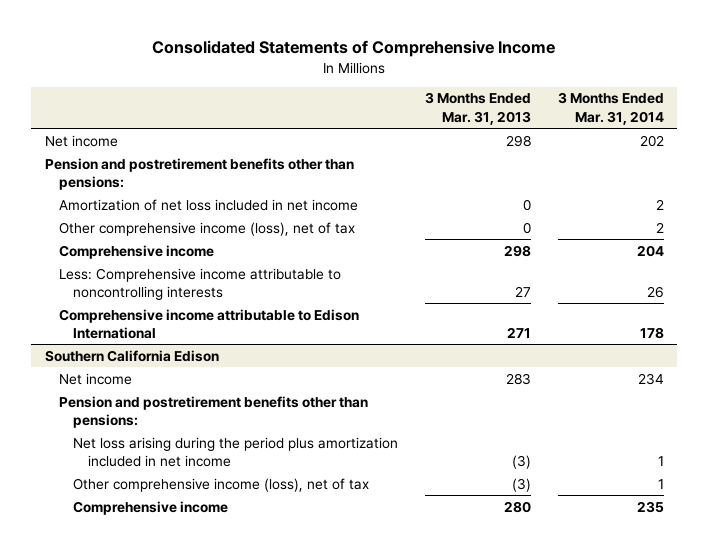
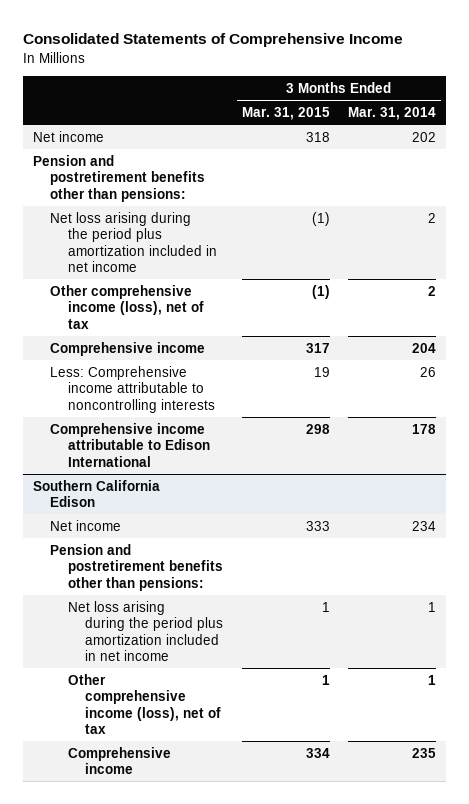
- | 3 Months Ended Mar. 31, 2013 | 3 Months Ended Mar. 31, 2014
+ | 3 Months Ended Mar. 31, 2015 | 3 Months Ended Mar. 31, 2014
- Amortization of net loss included in net income | 0 | 2
+ Net loss arising during the period plus amortization included in net income | (1) | 2

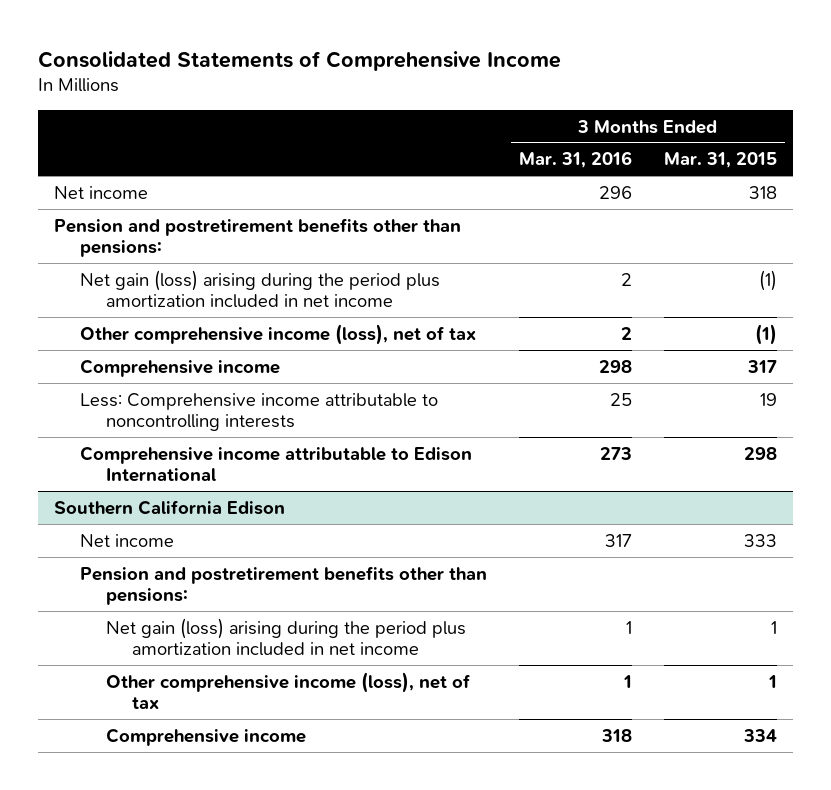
- | 3 Months Ended Mar. 31, 2015 | 3 Months Ended Mar. 31, 2014
+ | 3 Months Ended Mar. 31, 2016 | 3 Months Ended Mar. 31, 2015
- Net loss arising during the period plus amortization included in net income | (1) | 2
+ Net gain (loss) arising during the period plus amortization included in net income | 2 | (1)
@ Southern California Edison
- Net loss arising during the period plus amortization included in net income | 1 | 1
+ Net gain (loss) arising during the period plus amortization included in net income | 1 | 1

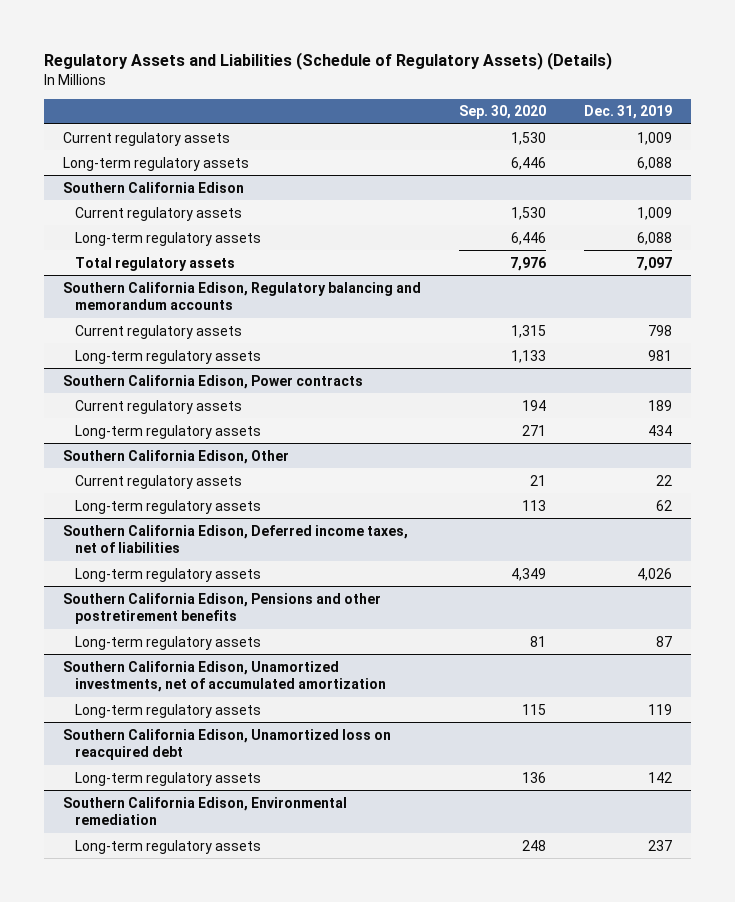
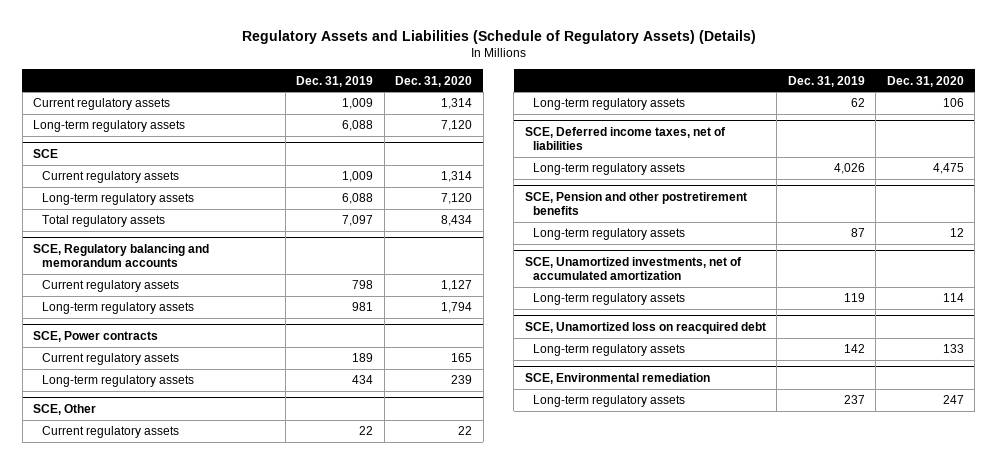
- | Sep. 30, 2020 | Dec. 31, 2019
+ | Dec. 31, 2019 | Dec. 31, 2020
- Southern California Edison
+ SCE
- Southern California Edison, Regulatory balancing and memorandum accounts
+ SCE, Regulatory balancing and memorandum accounts
- Southern California Edison, Power contracts
+ SCE, Power contracts
- Southern California Edison, Other
+ SCE, Other
- Southern California Edison, Deferred income taxes, net of liabilities
+ SCE, Deferred income taxes, net of liabilities
- Southern California Edison, Pensions and other postretirement benefits
+ SCE, Pension and other postretirement benefits
- Southern California Edison, Unamortized investments, net of accumulated amortization
+ SCE, Unamortized investments, net of accumulated amortization
- Southern California Edison, Unamortized loss on reacquired debt
+ SCE, Unamortized loss on reacquired debt
- Southern California Edison, Environmental remediation
+ SCE, Environmental remediation

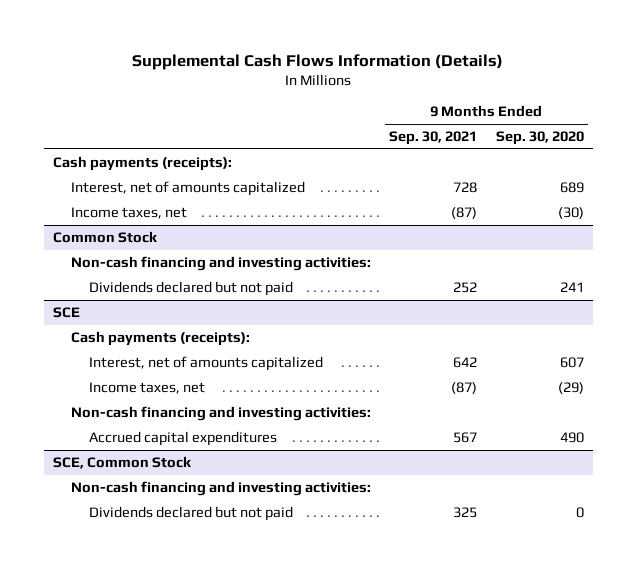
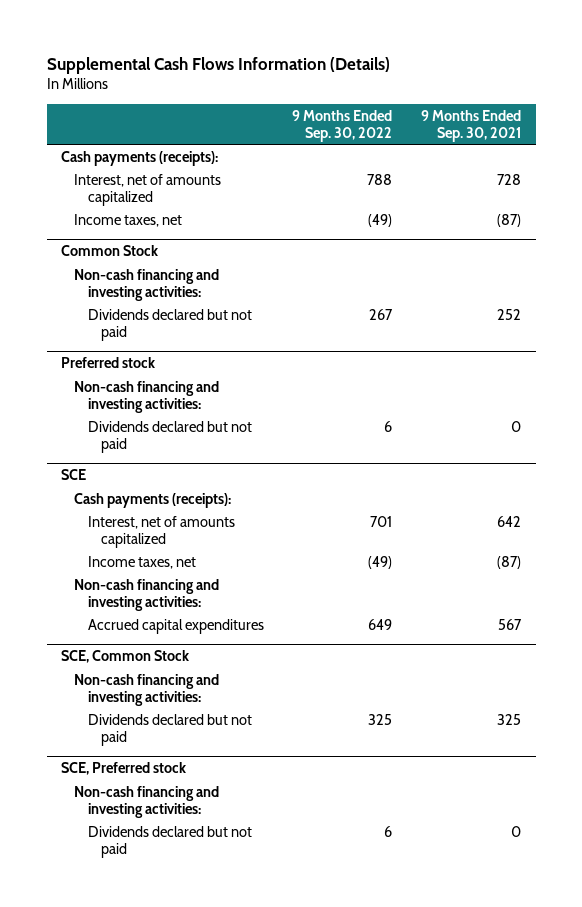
- | 9 Months Ended Sep. 30, 2021 | 9 Months Ended Sep. 30, 2020
+ | 9 Months Ended Sep. 30, 2022 | 9 Months Ended Sep. 30, 2021
+ Preferred stock
+ Non-cash financing and investing activities:
+ Dividends declared but not paid | 6 | 0
+ SCE, Preferred stock
+ Non-cash financing and investing activities:
+ Dividends declared but not paid | 6 | 0

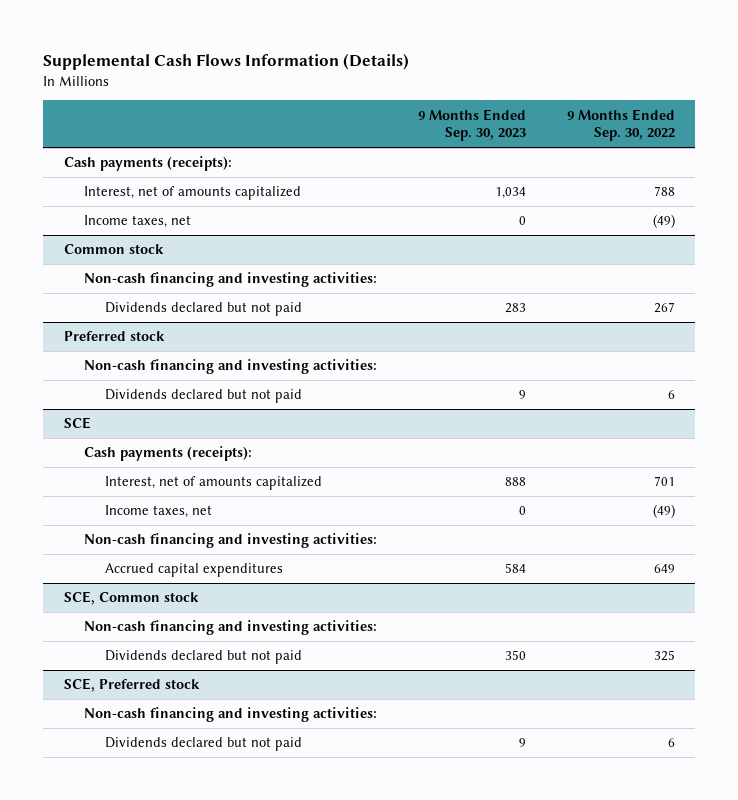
- | 9 Months Ended Sep. 30, 2022 | 9 Months Ended Sep. 30, 2021
+ | 9 Months Ended Sep. 30, 2023 | 9 Months Ended Sep. 30, 2022
- Common Stock
+ Common stock
- SCE, Common Stock
+ SCE, Common stock

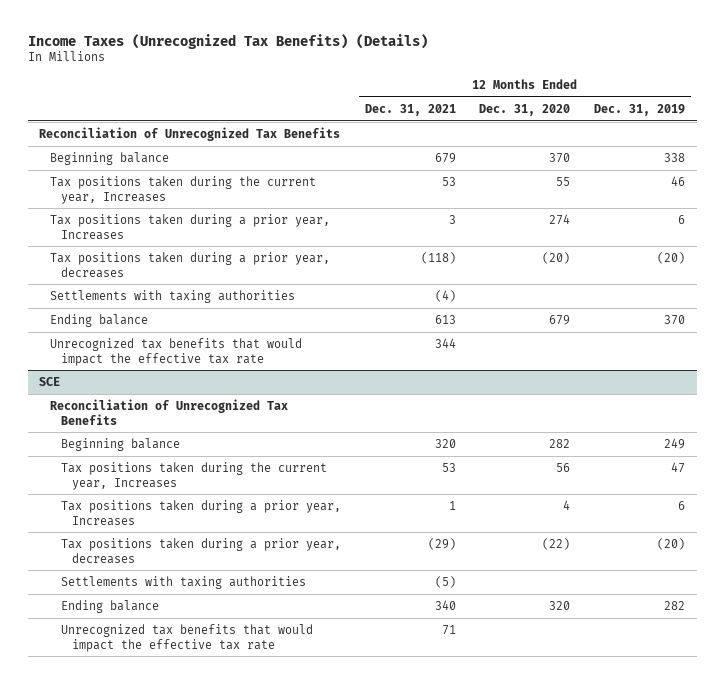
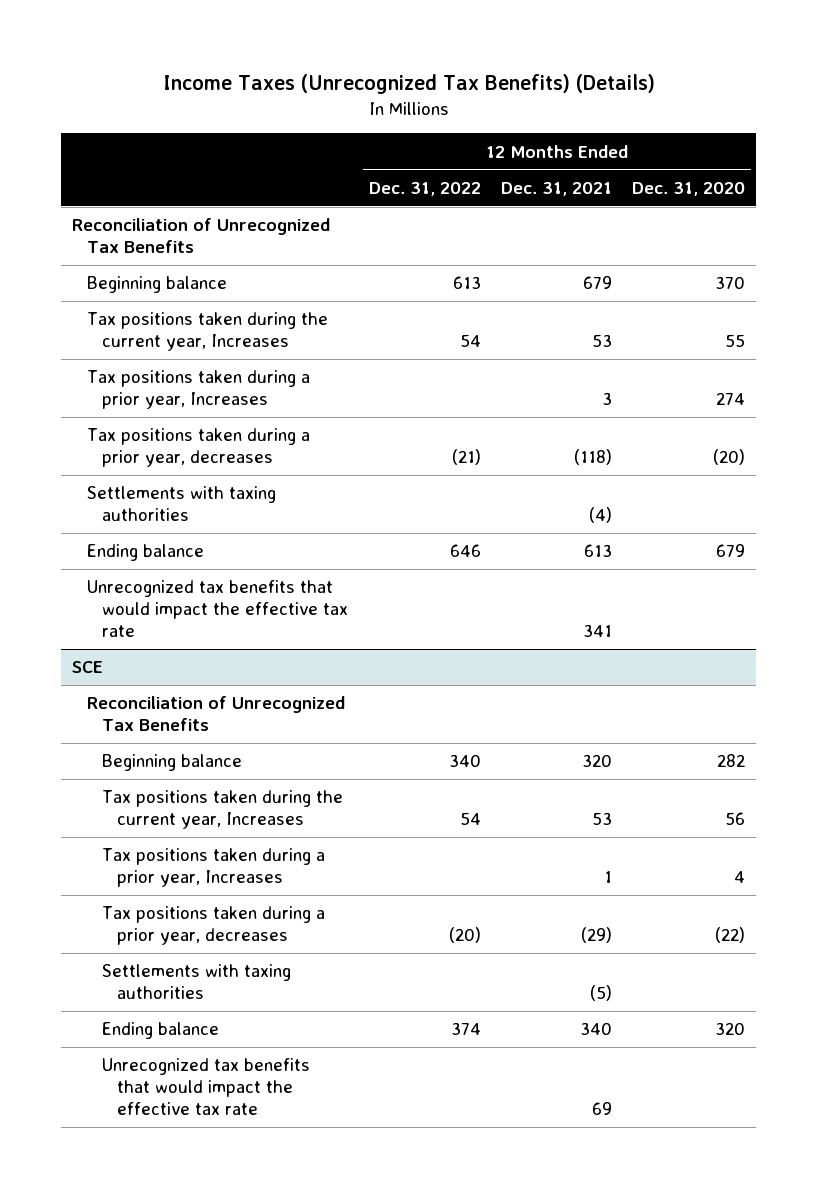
- | 12 Months Ended Dec. 31, 2021 | 12 Months Ended Dec. 31, 2020 | 12 Months Ended Dec. 31, 2019
+ | 12 Months Ended Dec. 31, 2022 | 12 Months Ended Dec. 31, 2021 | 12 Months Ended Dec. 31, 2020
- Unrecognized tax benefits that would impact the effective tax rate | 344 | |
+ Unrecognized tax benefits that would impact the effective tax rate | | 341 |
@ SCE
- Unrecognized tax benefits that would impact the effective tax rate | 71 | |
+ Unrecognized tax benefits that would impact the effective tax rate | | 69 |

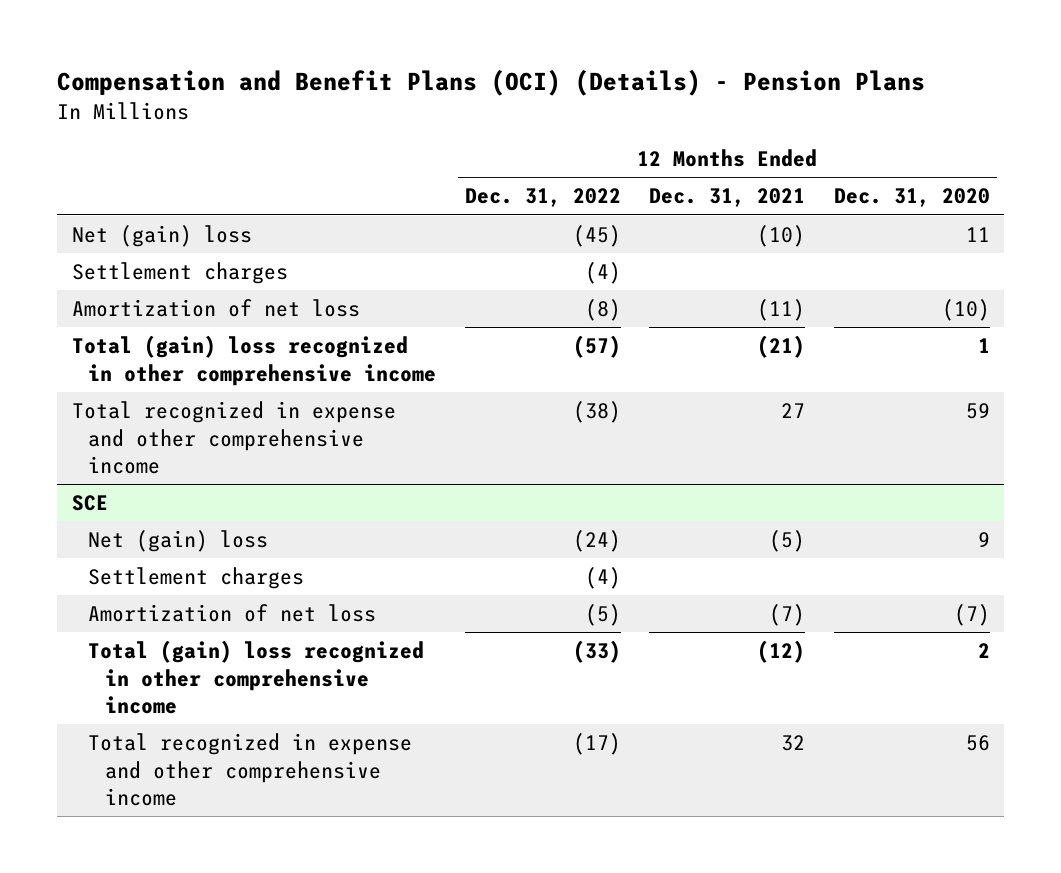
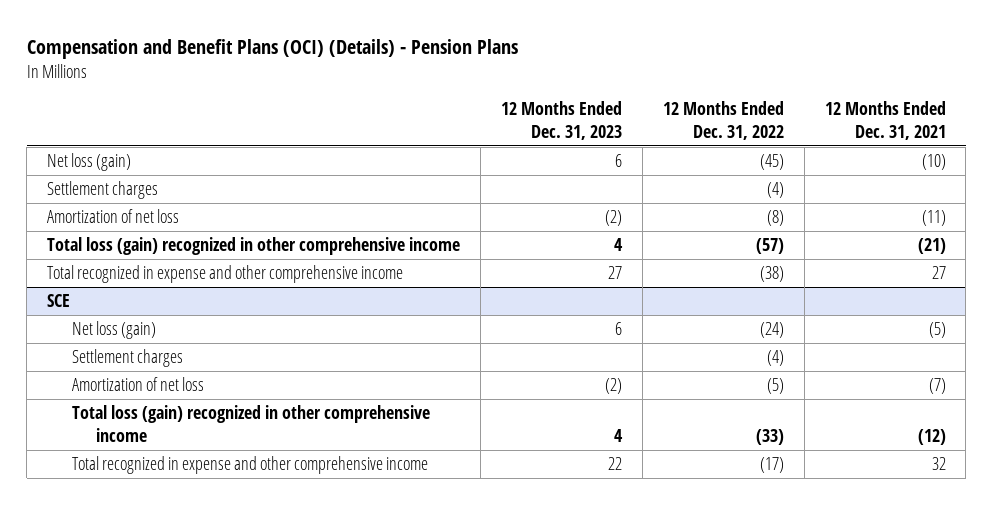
- | 12 Months Ended Dec. 31, 2022 | 12 Months Ended Dec. 31, 2021 | 12 Months Ended Dec. 31, 2020
+ | 12 Months Ended Dec. 31, 2023 | 12 Months Ended Dec. 31, 2022 | 12 Months Ended Dec. 31, 2021
- Net (gain) loss | (45) | (10) | 11
+ Net loss (gain) | 6 | (45) | (10)
- Total (gain) loss recognized in other comprehensive income | (57) | (21) | 1
+ Total loss (gain) recognized in other comprehensive income | 4 | (57) | (21)
@ SCE
- Net (gain) loss | (24) | (5) | 9
+ Net loss (gain) | 6 | (24) | (5)
- Total (gain) loss recognized in other comprehensive income | (33) | (12) | 2
+ Total loss (gain) recognized in other comprehensive income | 4 | (33) | (12)

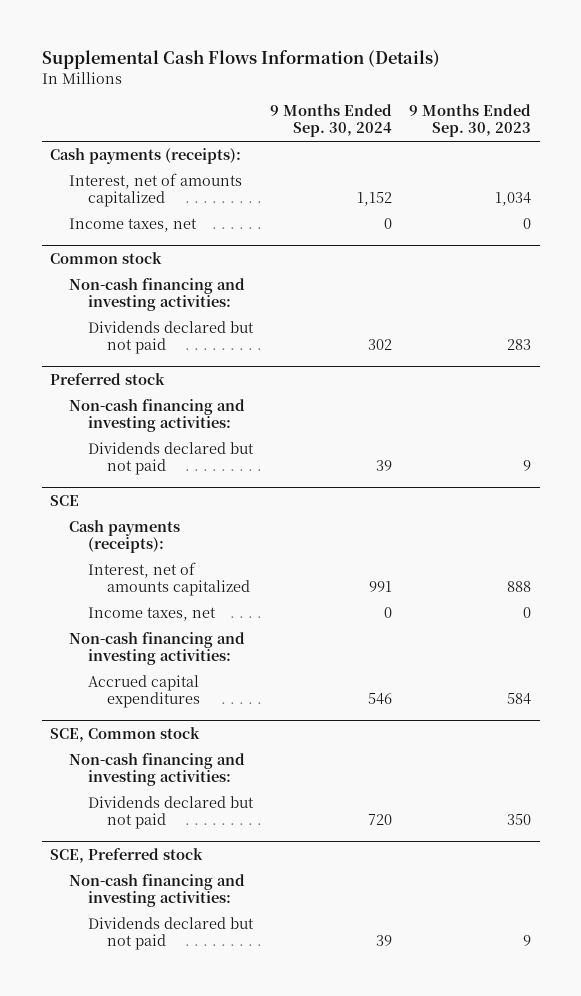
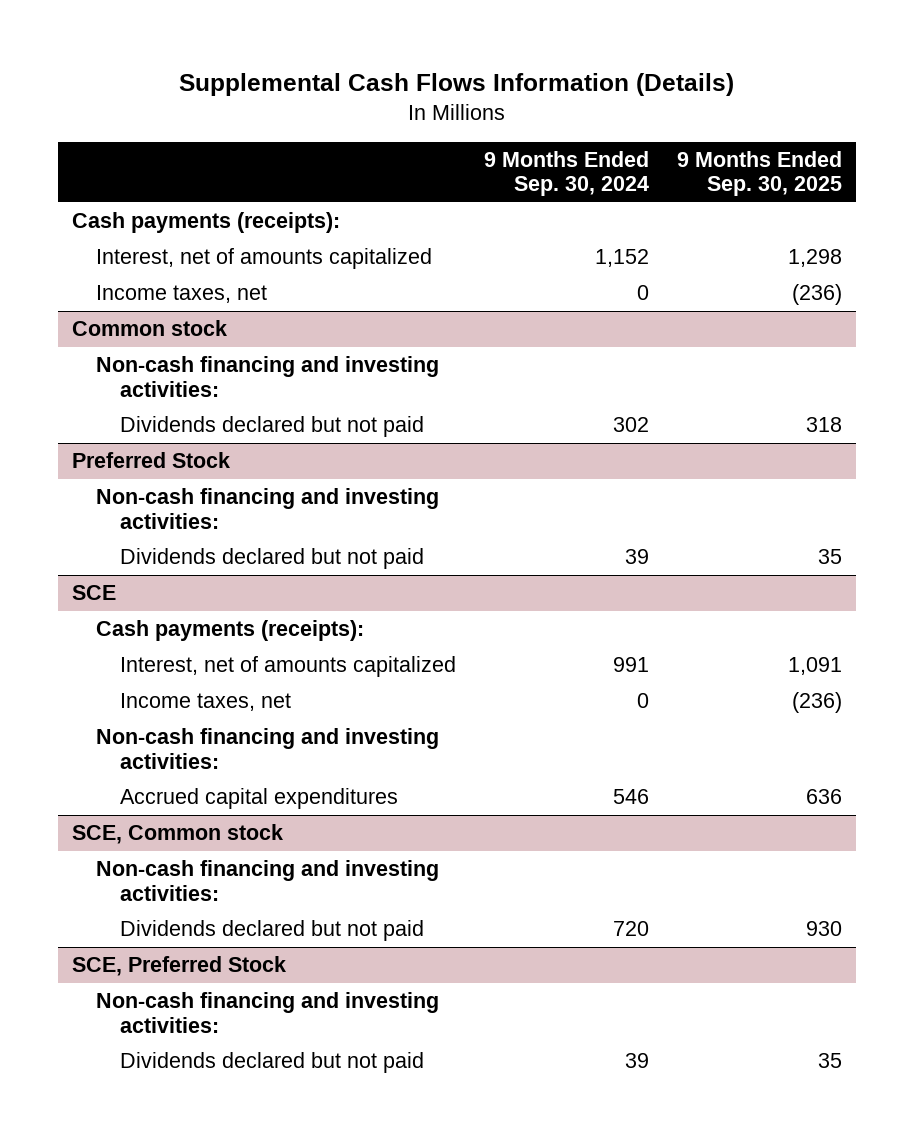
- | 9 Months Ended Sep. 30, 2024 | 9 Months Ended Sep. 30, 2023
+ | 9 Months Ended Sep. 30, 2024 | 9 Months Ended Sep. 30, 2025
- Preferred stock
+ Preferred Stock
- SCE, Preferred stock
+ SCE, Preferred Stock

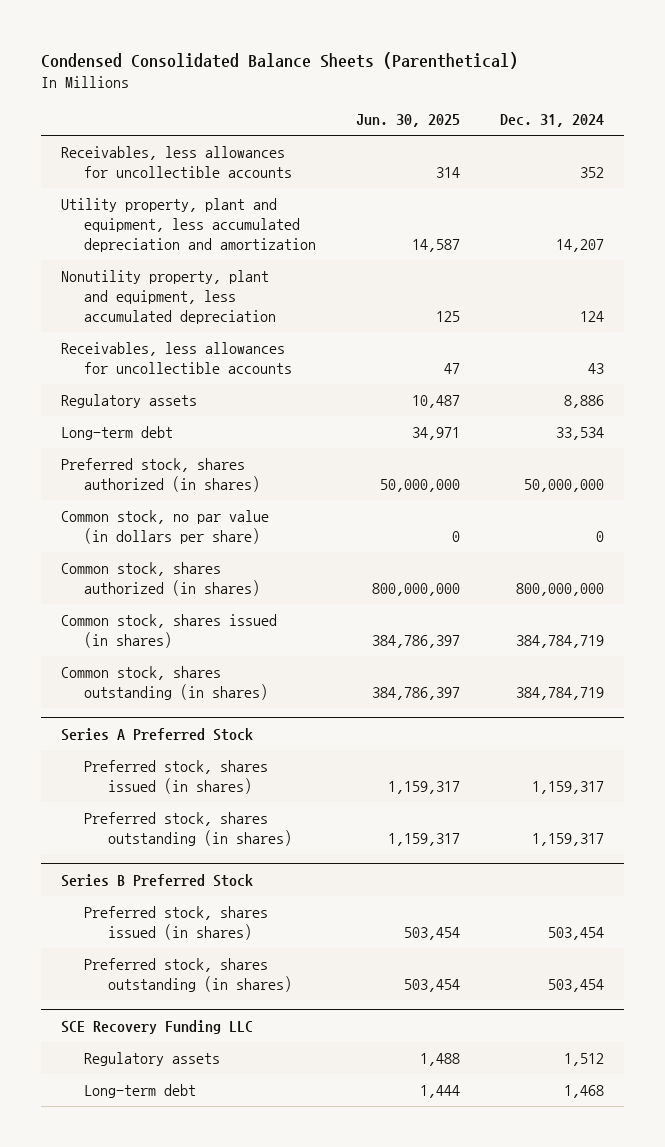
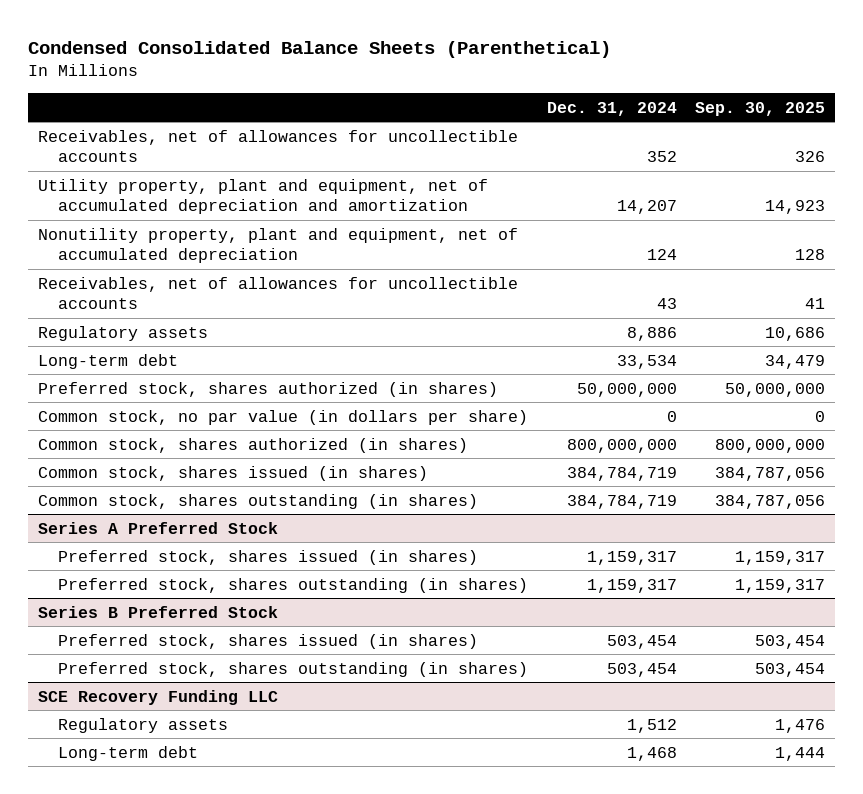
- | Jun. 30, 2025 | Dec. 31, 2024
+ | Dec. 31, 2024 | Sep. 30, 2025
- Receivables, less allowances for uncollectible accounts | 314 | 352
- Utility property, plant and equipment, less accumulated depreciation and amortization | 14,587 | 14,207
- Nonutility property, plant and equipment, less accumulated depreciation | 125 | 124
- Receivables, less allowances for uncollectible accounts | 47 | 43
+ Receivables, net of allowances for uncollectible accounts | 352 | 326
+ Utility property, plant and equipment, net of accumulated depreciation and amortization | 14,207 | 14,923
+ Nonutility property, plant and equipment, net of accumulated depreciation | 124 | 128
+ Receivables, net of allowances for uncollectible accounts | 43 | 41

